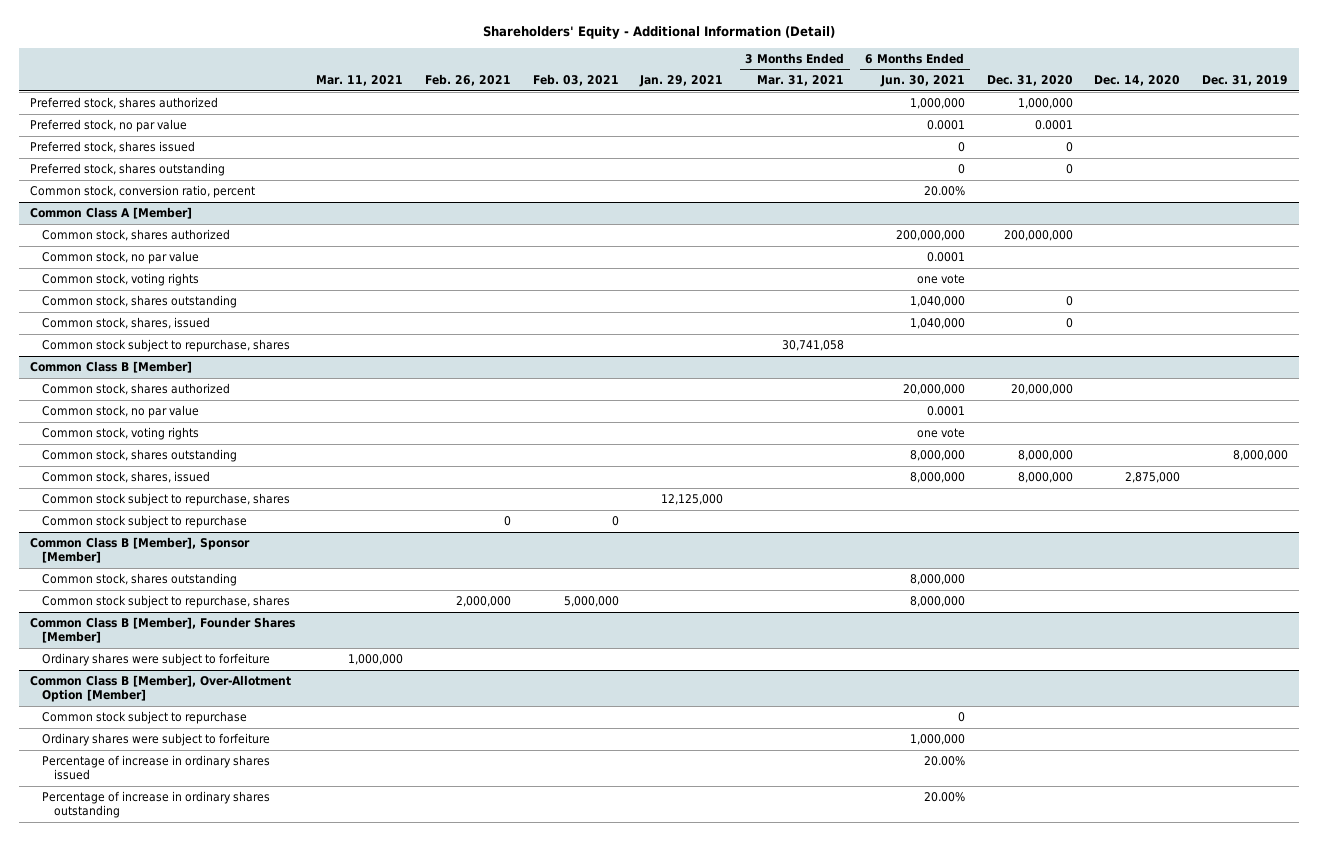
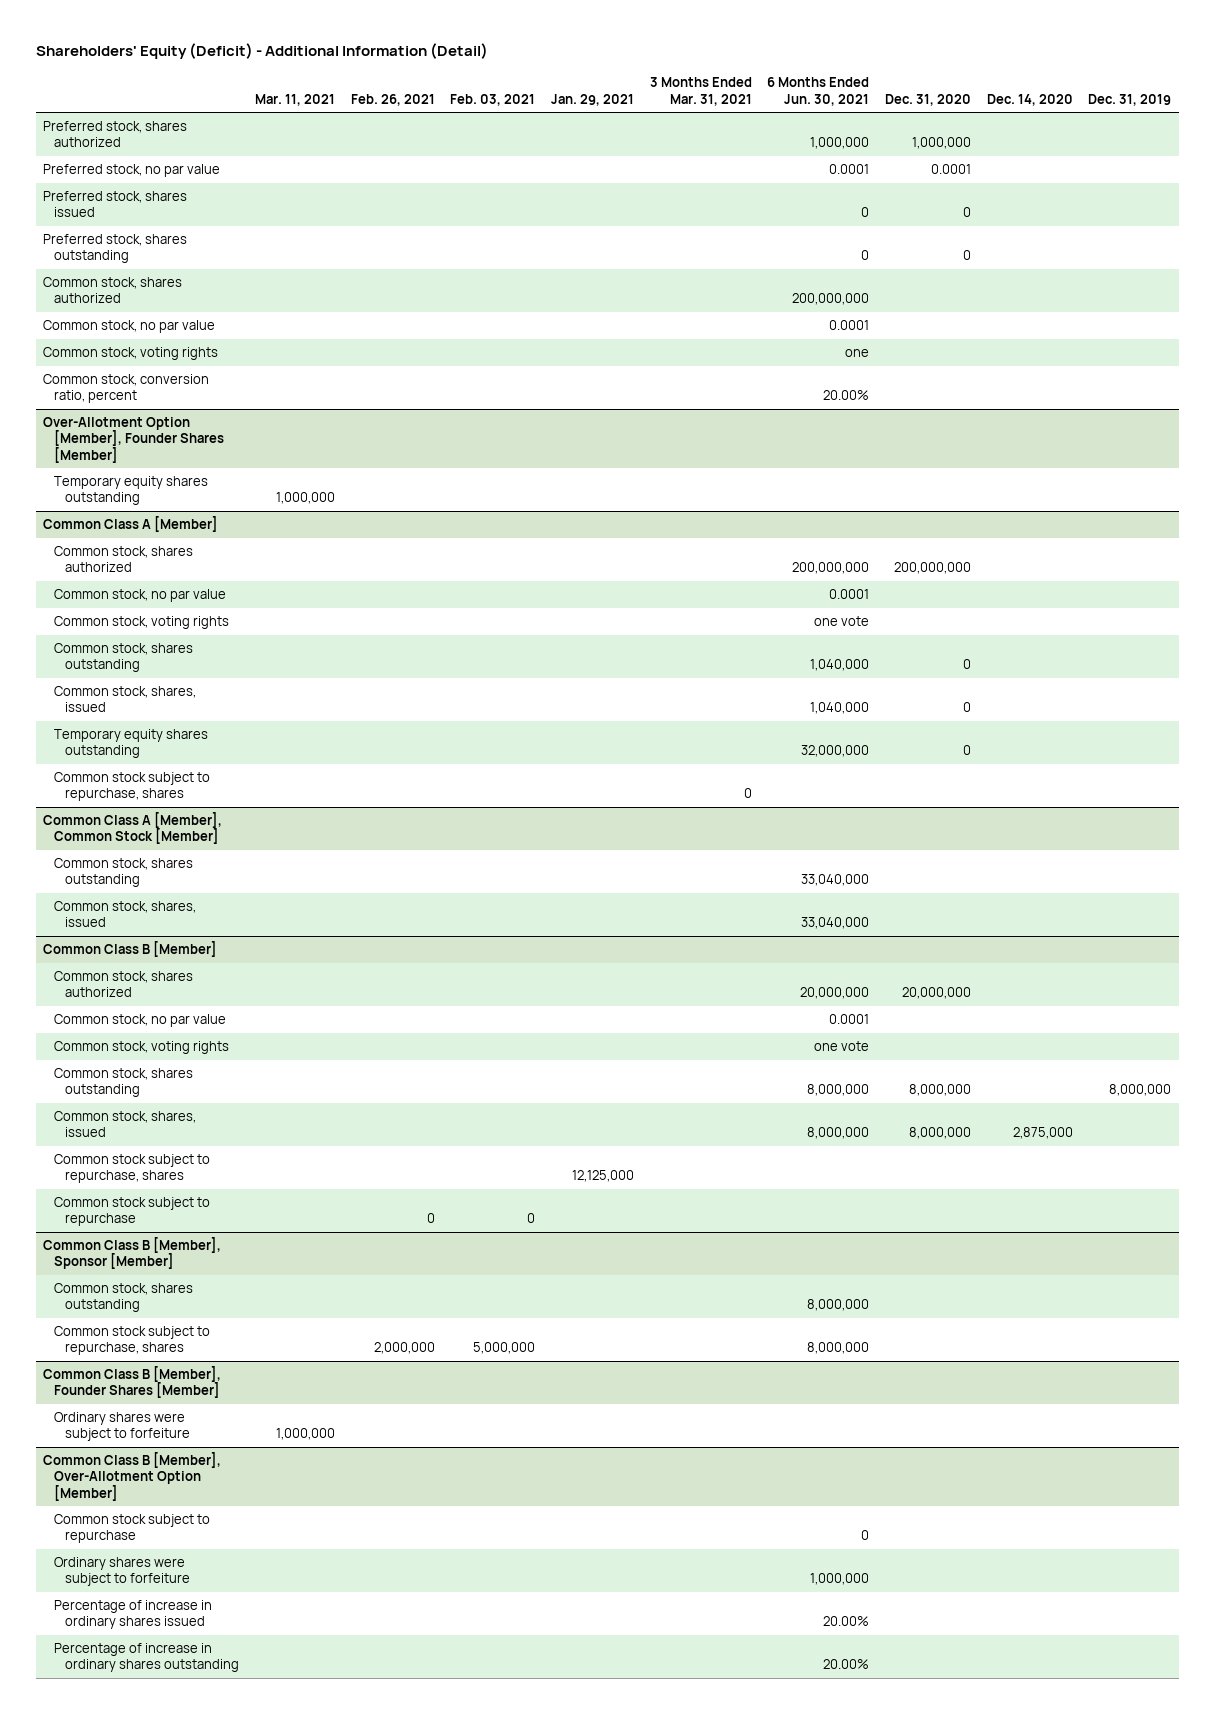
- Shareholders' Equity - Additional Information (Detail)
+ Shareholders' Equity (Deficit) - Additional Information (Detail)
+ Common stock, shares authorized | | | | | | 200,000,000 | | |
+ Common stock, no par value | | | | | | 0.0001 | | |
+ Common stock, voting rights | | | | | | one | | |
+ Over-Allotment Option [Member], Founder Shares [Member]
+ Temporary equity shares outstanding | 1,000,000 | | | | | | | |
@ Common Class A [Member]
- Common stock subject to repurchase, shares | | | | | 30,741,058 | | | |
+ Temporary equity shares outstanding | | | | | | 32,000,000 | 0 | |
+ Common stock subject to repurchase, shares | | | | | 0 | | | |
+ Common Class A [Member], Common Stock [Member]
+ Common stock, shares outstanding | | | | | | 33,040,000 | | |
+ Common stock, shares, issued | | | | | | 33,040,000 | | |

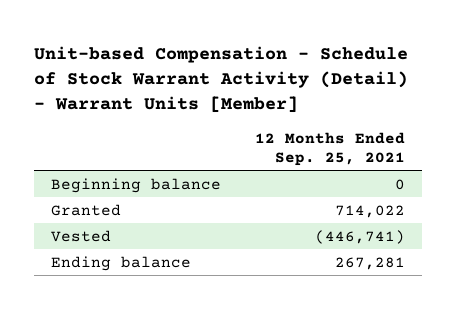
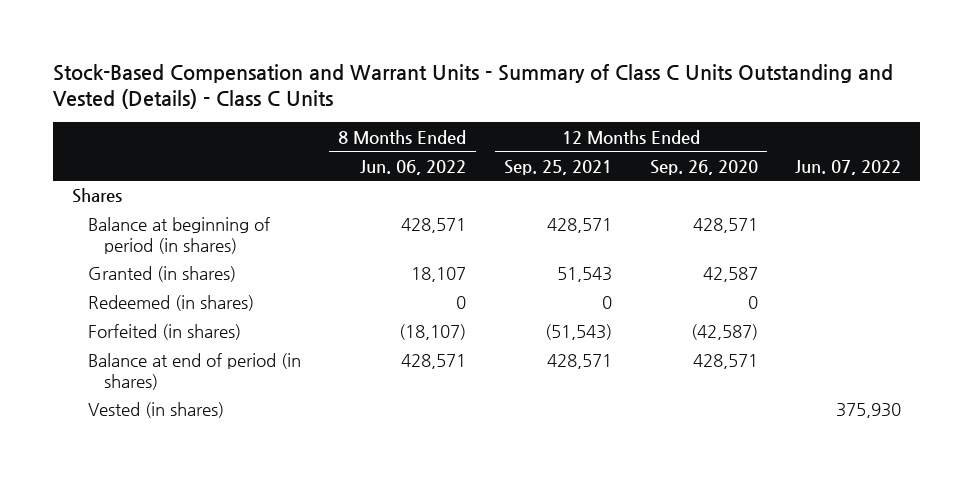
- Unit-based Compensation - Schedule of Stock Warrant Activity (Detail) - Warrant Units [Member]
+ Stock-Based Compensation and Warrant Units - Summary of Class C Units Outstanding and Vested (Details) - Class C Units
- | 12 Months Ended Sep. 25, 2021
+ | 8 Months Ended Jun. 06, 2022 | 12 Months Ended Sep. 25, 2021 | 12 Months Ended Sep. 26, 2020 | Jun. 07, 2022
- Beginning balance | 0
- Granted | 714,022
- Vested | (446,741)
- Ending balance | 267,281
+ Shares
+ Balance at beginning of period (in shares) | 428,571 | 428,571 | 428,571 |
+ Granted (in shares) | 18,107 | 51,543 | 42,587 |
+ Redeemed (in shares) | 0 | 0 | 0 |
+ Forfeited (in shares) | (18,107) | (51,543) | (42,587) |
+ Balance at end of period (in shares) | 428,571 | 428,571 | 428,571 |
+ Vested (in shares) | | | | 375,930

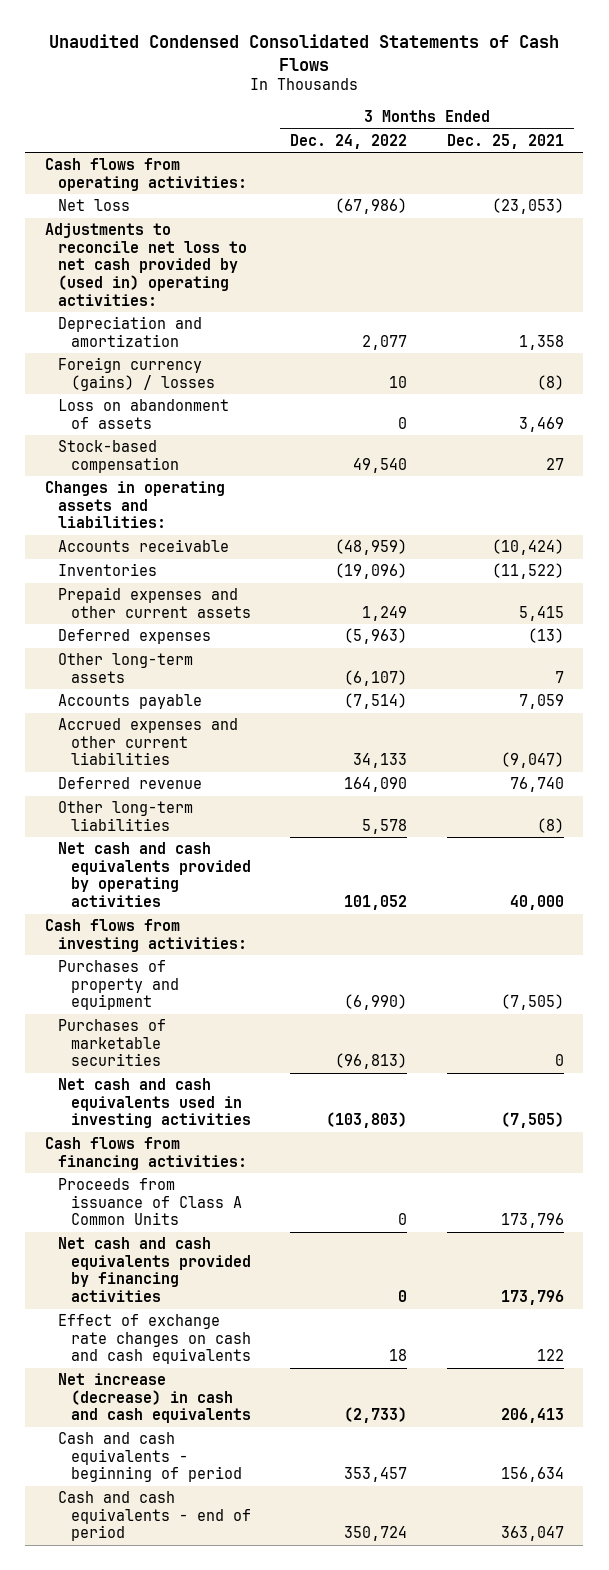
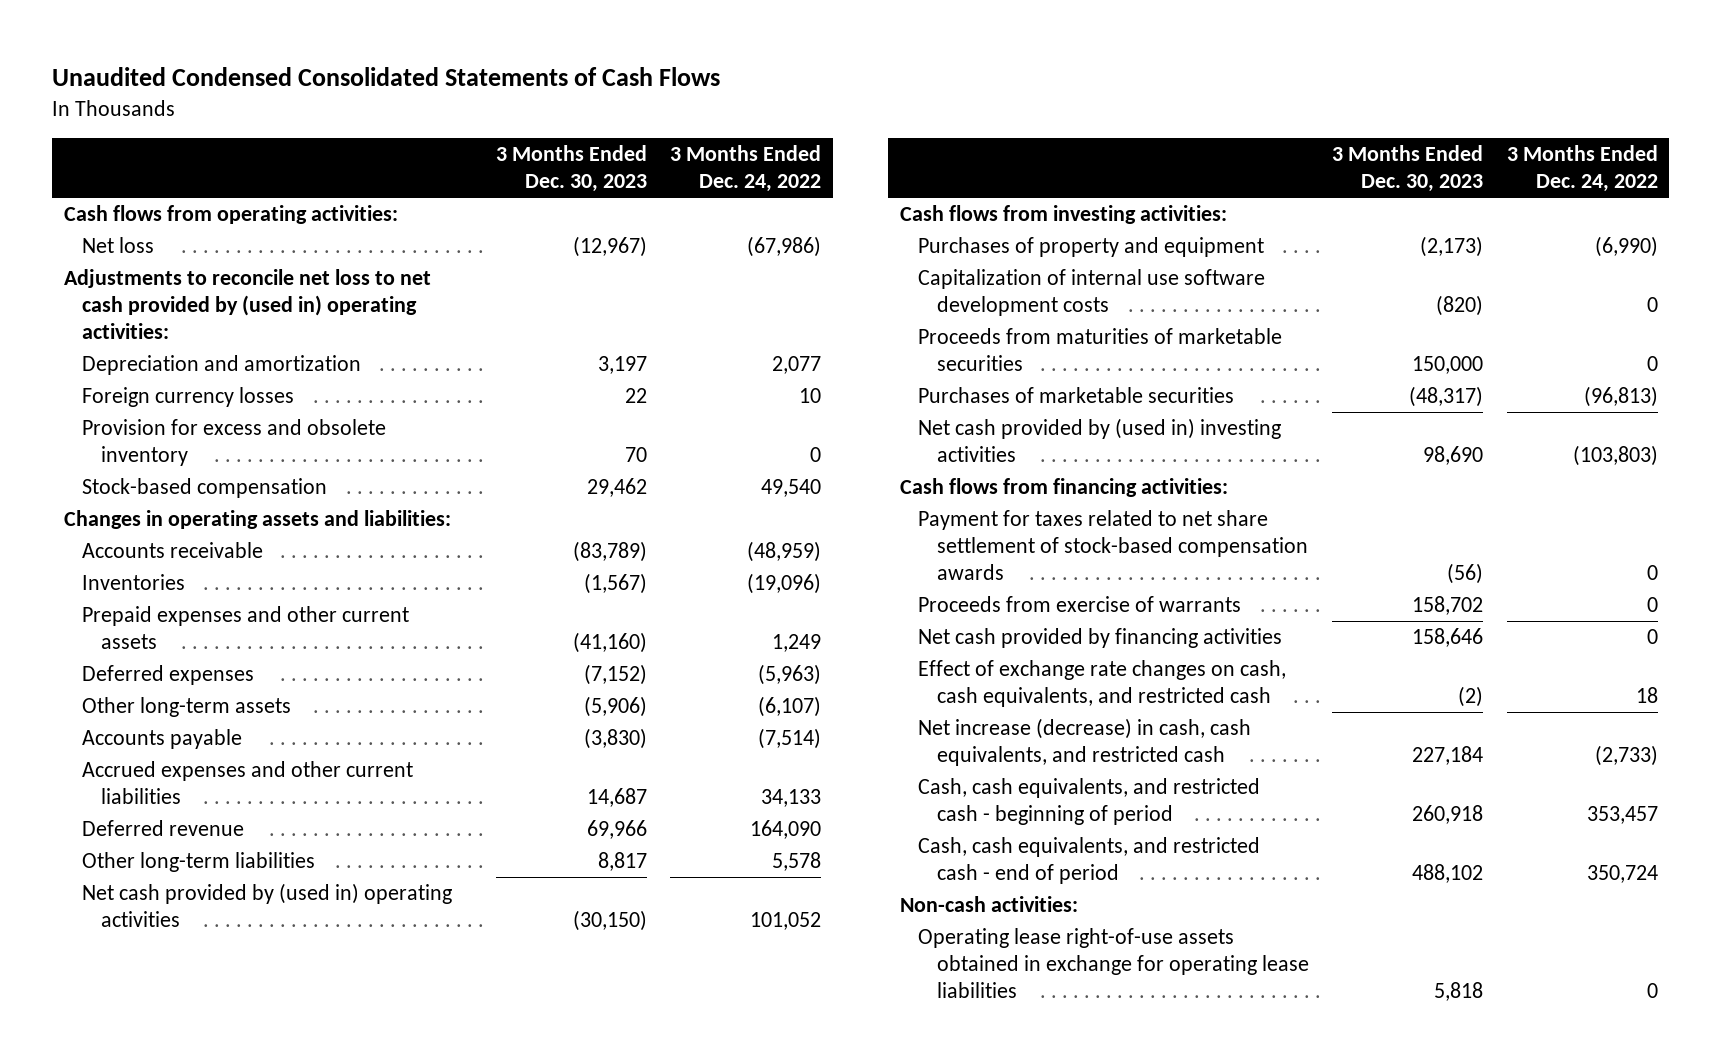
- | 3 Months Ended Dec. 24, 2022 | 3 Months Ended Dec. 25, 2021
+ | 3 Months Ended Dec. 30, 2023 | 3 Months Ended Dec. 24, 2022
- Foreign currency (gains) / losses | 10 | (8)
- Loss on abandonment of assets | 0 | 3,469
+ Foreign currency losses | 22 | 10
+ Provision for excess and obsolete inventory | 70 | 0
- Net cash and cash equivalents provided by operating activities | 101,052 | 40,000
+ Net cash provided by (used in) operating activities | (30,150) | 101,052
+ Capitalization of internal use software development costs | (820) | 0
+ Proceeds from maturities of marketable securities | 150,000 | 0
- Net cash and cash equivalents used in investing activities | (103,803) | (7,505)
+ Net cash provided by (used in) investing activities | 98,690 | (103,803)
- Proceeds from issuance of Class A Common Units | 0 | 173,796
- Net cash and cash equivalents provided by financing activities | 0 | 173,796
- Effect of exchange rate changes on cash and cash equivalents | 18 | 122
- Net increase (decrease) in cash and cash equivalents | (2,733) | 206,413
- Cash and cash equivalents - beginning of period | 353,457 | 156,634
- Cash and cash equivalents - end of period | 350,724 | 363,047
+ Payment for taxes related to net share settlement of stock-based compensation awards | (56) | 0
+ Proceeds from exercise of warrants | 158,702 | 0
+ Net cash provided by financing activities | 158,646 | 0
+ Effect of exchange rate changes on cash, cash equivalents, and restricted cash | (2) | 18
+ Net increase (decrease) in cash, cash equivalents, and restricted cash | 227,184 | (2,733)
+ Cash, cash equivalents, and restricted cash - beginning of period | 260,918 | 353,457
+ Cash, cash equivalents, and restricted cash - end of period | 488,102 | 350,724
+ Non-cash activities:
+ Operating lease right-of-use assets obtained in exchange for operating lease liabilities | 5,818 | 0

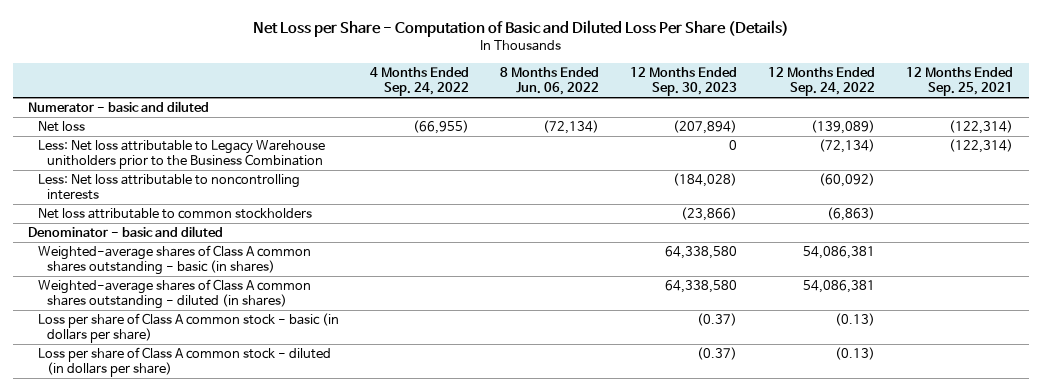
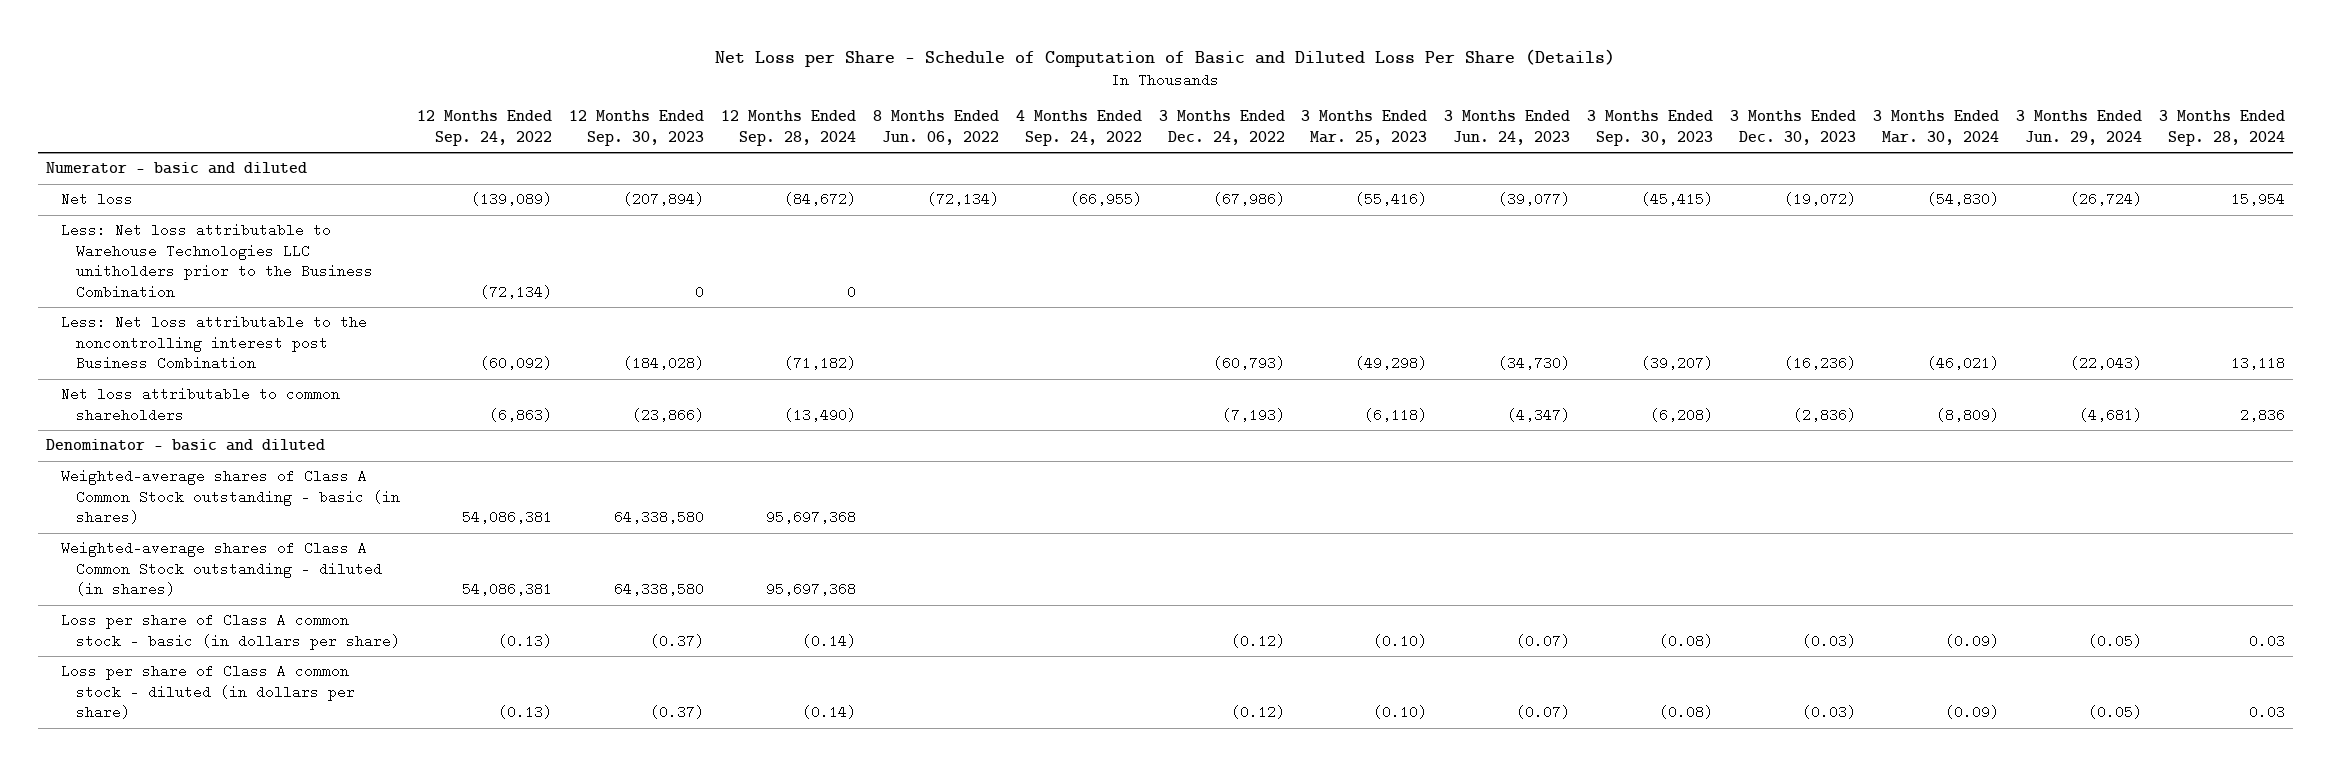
- Net Loss per Share - Computation of Basic and Diluted Loss Per Share (Details)
+ Net Loss per Share - Schedule of Computation of Basic and Diluted Loss Per Share (Details)
- | 4 Months Ended Sep. 24, 2022 | 8 Months Ended Jun. 06, 2022 | 12 Months Ended Sep. 30, 2023 | 12 Months Ended Sep. 24, 2022 | 12 Months Ended Sep. 25, 2021
+ | 12 Months Ended Sep. 24, 2022 | 12 Months Ended Sep. 30, 2023 | 12 Months Ended Sep. 28, 2024 | 8 Months Ended Jun. 06, 2022 | 4 Months Ended Sep. 24, 2022 | 3 Months Ended Dec. 24, 2022 | 3 Months Ended Mar. 25, 2023 | 3 Months Ended Jun. 24, 2023 | 3 Months Ended Sep. 30, 2023 | 3 Months Ended Dec. 30, 2023 | 3 Months Ended Mar. 30, 2024 | 3 Months Ended Jun. 29, 2024 | 3 Months Ended Sep. 28, 2024
- Less: Net loss attributable to Legacy Warehouse unitholders prior to the Business Combination | | | 0 | (72,134) | (122,314)
- Less: Net loss attributable to noncontrolling interests | | | (184,028) | (60,092) |
- Net loss attributable to common stockholders | | | (23,866) | (6,863) |
+ Less: Net loss attributable to Warehouse Technologies LLC unitholders prior to the Business Combination | (72,134) | 0 | 0 | | | | | | | | | |
+ Less: Net loss attributable to the noncontrolling interest post Business Combination | (60,092) | (184,028) | (71,182) | | | (60,793) | (49,298) | (34,730) | (39,207) | (16,236) | (46,021) | (22,043) | 13,118
+ Net loss attributable to common shareholders | (6,863) | (23,866) | (13,490) | | | (7,193) | (6,118) | (4,347) | (6,208) | (2,836) | (8,809) | (4,681) | 2,836
- Weighted-average shares of Class A common shares outstanding - basic (in shares) | | | 64,338,580 | 54,086,381 |
- Weighted-average shares of Class A common shares outstanding - diluted (in shares) | | | 64,338,580 | 54,086,381 |
+ Weighted-average shares of Class A Common Stock outstanding - basic (in shares) | 54,086,381 | 64,338,580 | 95,697,368 | | | | | | | | | |
+ Weighted-average shares of Class A Common Stock outstanding - diluted (in shares) | 54,086,381 | 64,338,580 | 95,697,368 | | | | | | | | | |

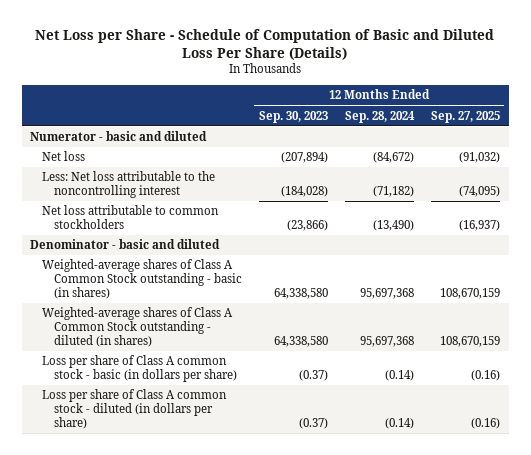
- | 12 Months Ended Sep. 24, 2022 | 12 Months Ended Sep. 30, 2023 | 12 Months Ended Sep. 28, 2024 | 8 Months Ended Jun. 06, 2022 | 4 Months Ended Sep. 24, 2022 | 3 Months Ended Dec. 24, 2022 | 3 Months Ended Mar. 25, 2023 | 3 Months Ended Jun. 24, 2023 | 3 Months Ended Sep. 30, 2023 | 3 Months Ended Dec. 30, 2023 | 3 Months Ended Mar. 30, 2024 | 3 Months Ended Jun. 29, 2024 | 3 Months Ended Sep. 28, 2024
+ | 12 Months Ended Sep. 30, 2023 | 12 Months Ended Sep. 28, 2024 | 12 Months Ended Sep. 27, 2025
- Less: Net loss attributable to Warehouse Technologies LLC unitholders prior to the Business Combination | (72,134) | 0 | 0 | | | | | | | | | |
- Less: Net loss attributable to the noncontrolling interest post Business Combination | (60,092) | (184,028) | (71,182) | | | (60,793) | (49,298) | (34,730) | (39,207) | (16,236) | (46,021) | (22,043) | 13,118
- Net loss attributable to common shareholders | (6,863) | (23,866) | (13,490) | | | (7,193) | (6,118) | (4,347) | (6,208) | (2,836) | (8,809) | (4,681) | 2,836
+ Less: Net loss attributable to the noncontrolling interest | (184,028) | (71,182) | (74,095)
+ Net loss attributable to common stockholders | (23,866) | (13,490) | (16,937)

